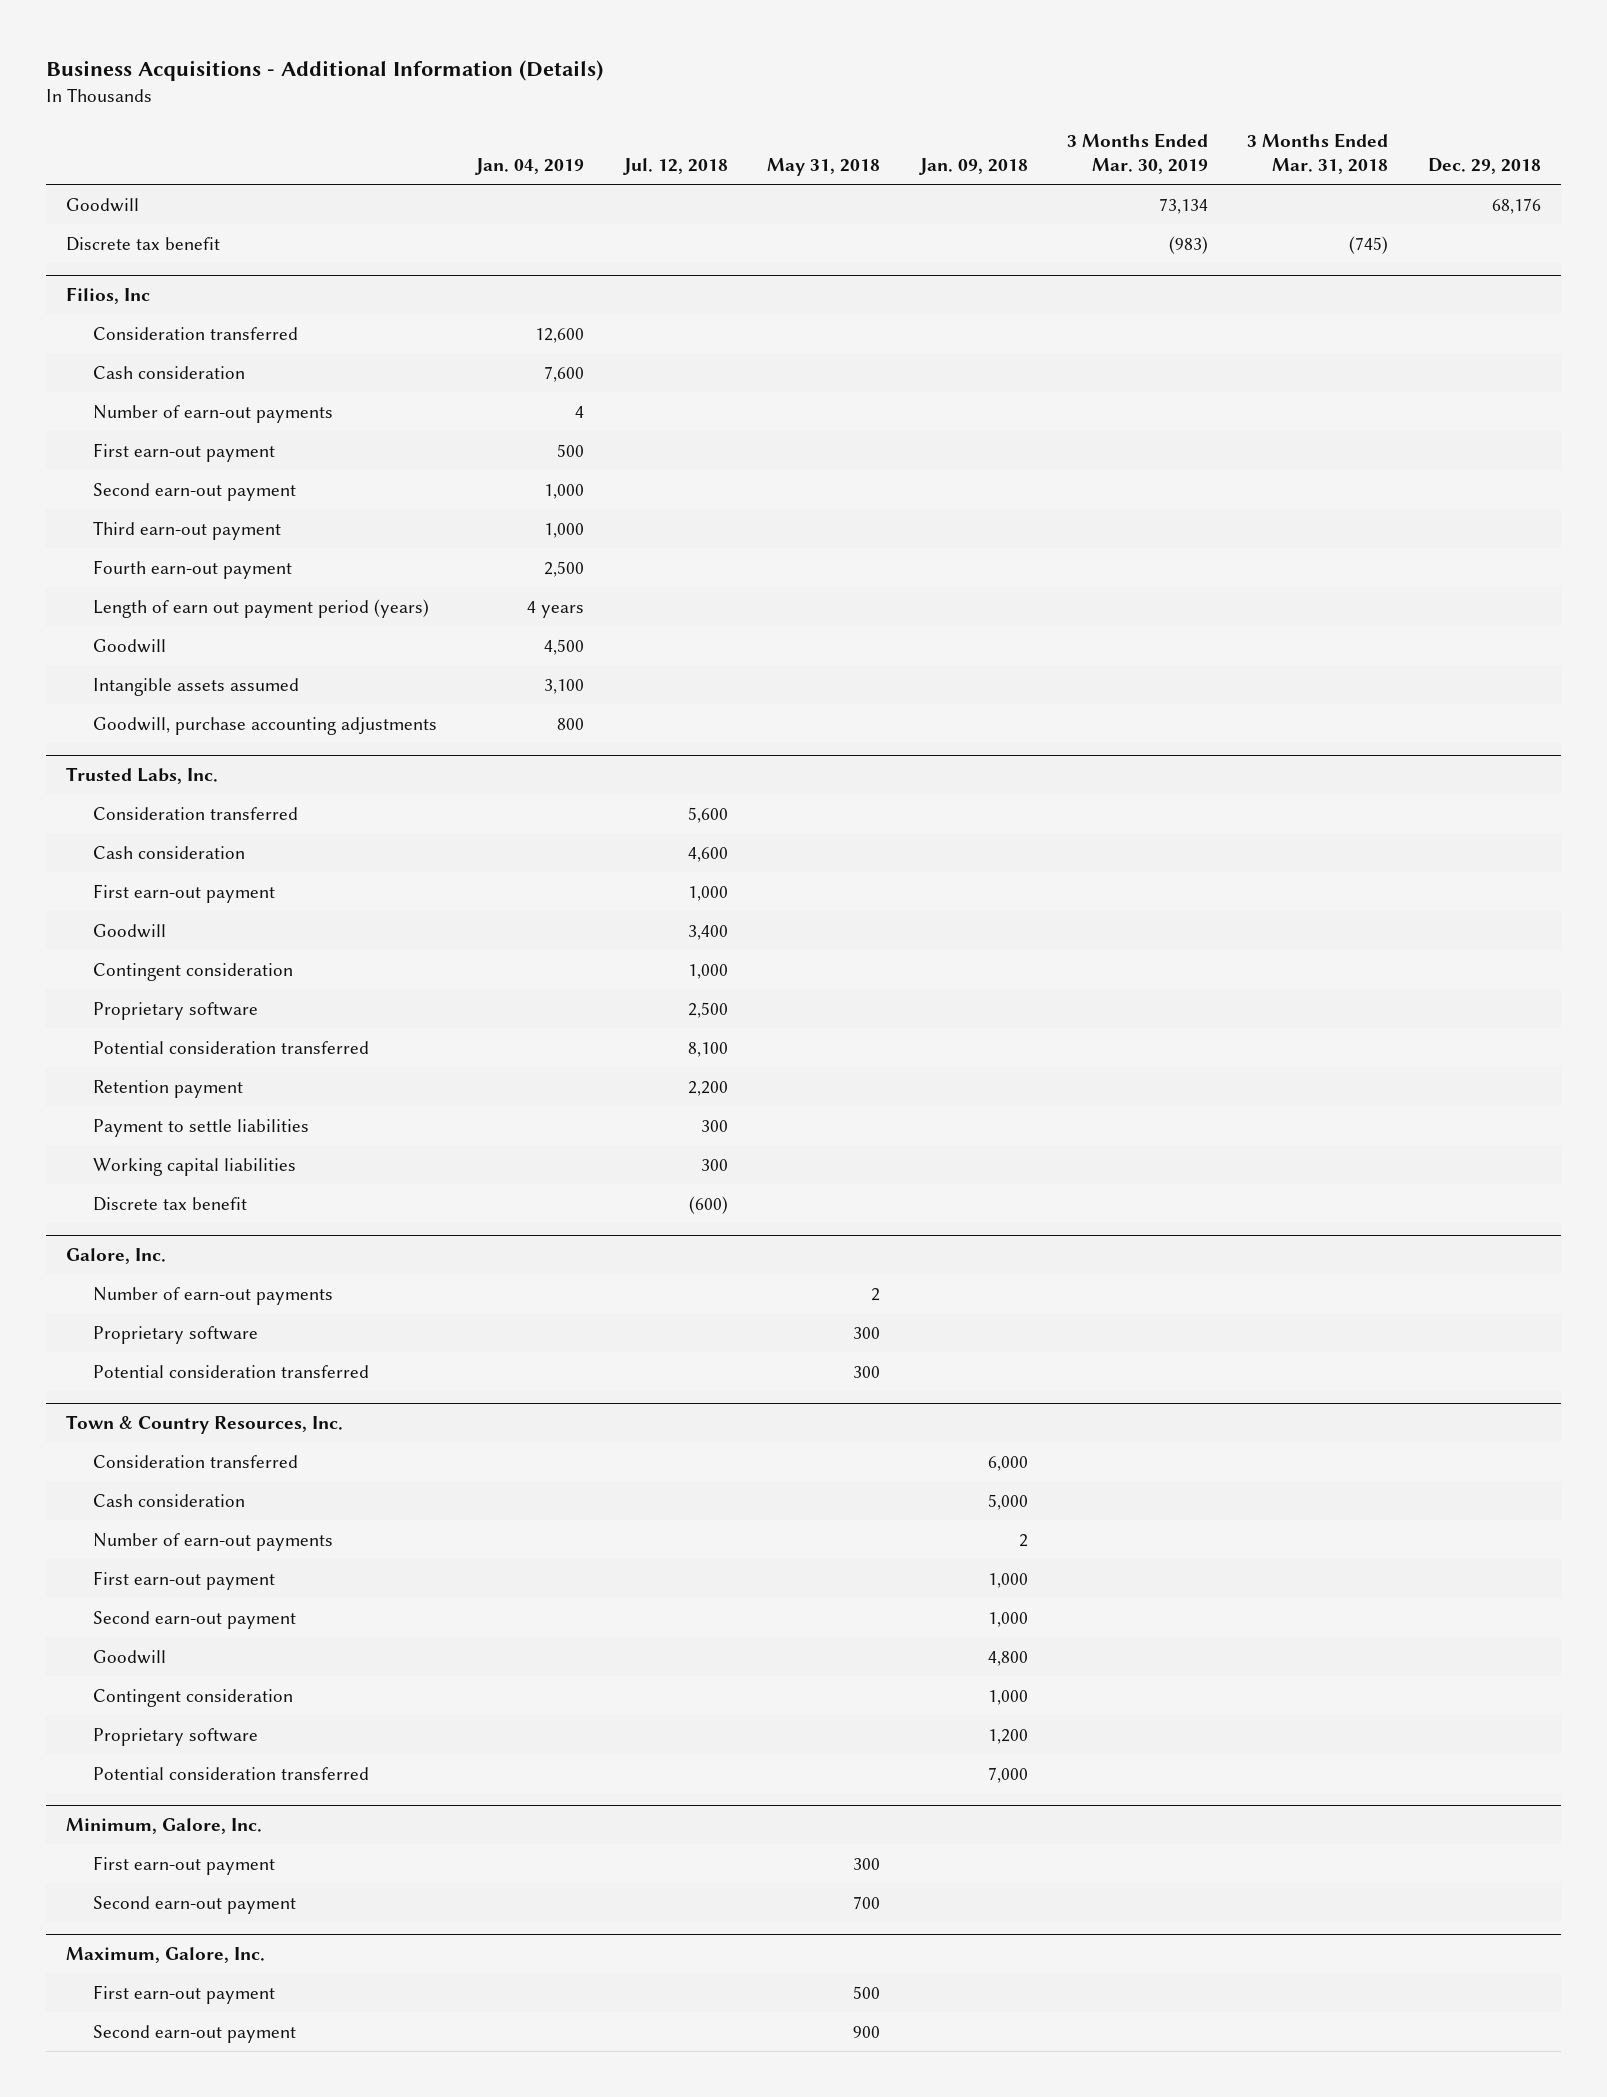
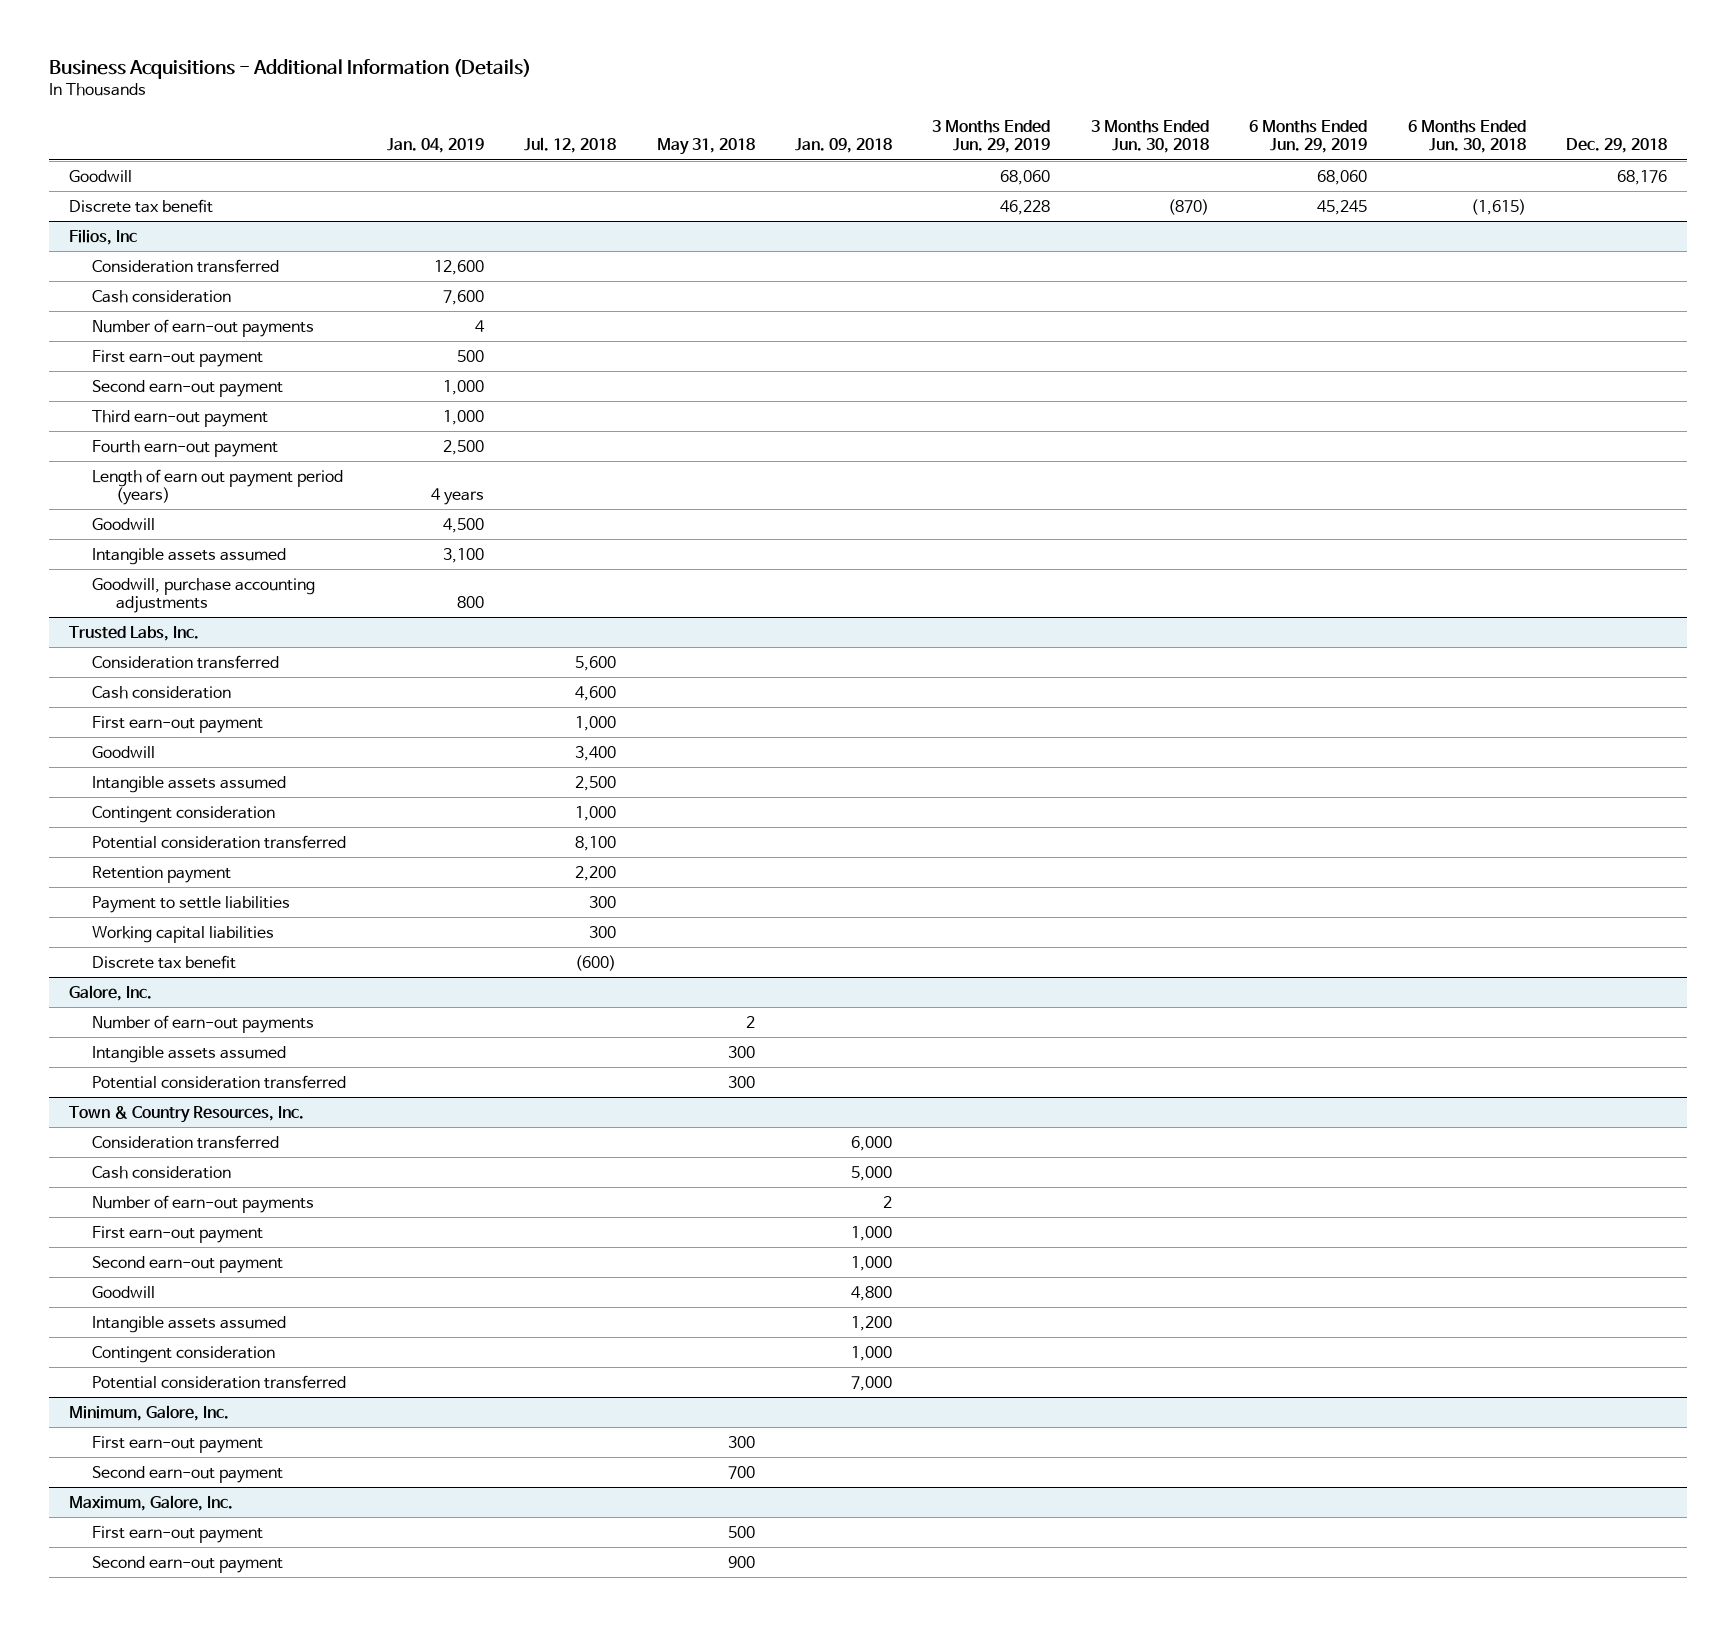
- | Jan. 04, 2019 | Jul. 12, 2018 | May 31, 2018 | Jan. 09, 2018 | 3 Months Ended Mar. 30, 2019 | 3 Months Ended Mar. 31, 2018 | Dec. 29, 2018
+ | Jan. 04, 2019 | Jul. 12, 2018 | May 31, 2018 | Jan. 09, 2018 | 3 Months Ended Jun. 29, 2019 | 3 Months Ended Jun. 30, 2018 | 6 Months Ended Jun. 29, 2019 | 6 Months Ended Jun. 30, 2018 | Dec. 29, 2018
@ Trusted Labs, Inc.
+ Intangible assets assumed | | 2,500 | | | | | | |
- Proprietary software | | 2,500 | | | | |
@ Galore, Inc.
- Proprietary software | | | 300 | | | |
+ Intangible assets assumed | | | 300 | | | | | |
@ Town & Country Resources, Inc.
+ Intangible assets assumed | | | | 1,200 | | | | |
- Proprietary software | | | | 1,200 | | |

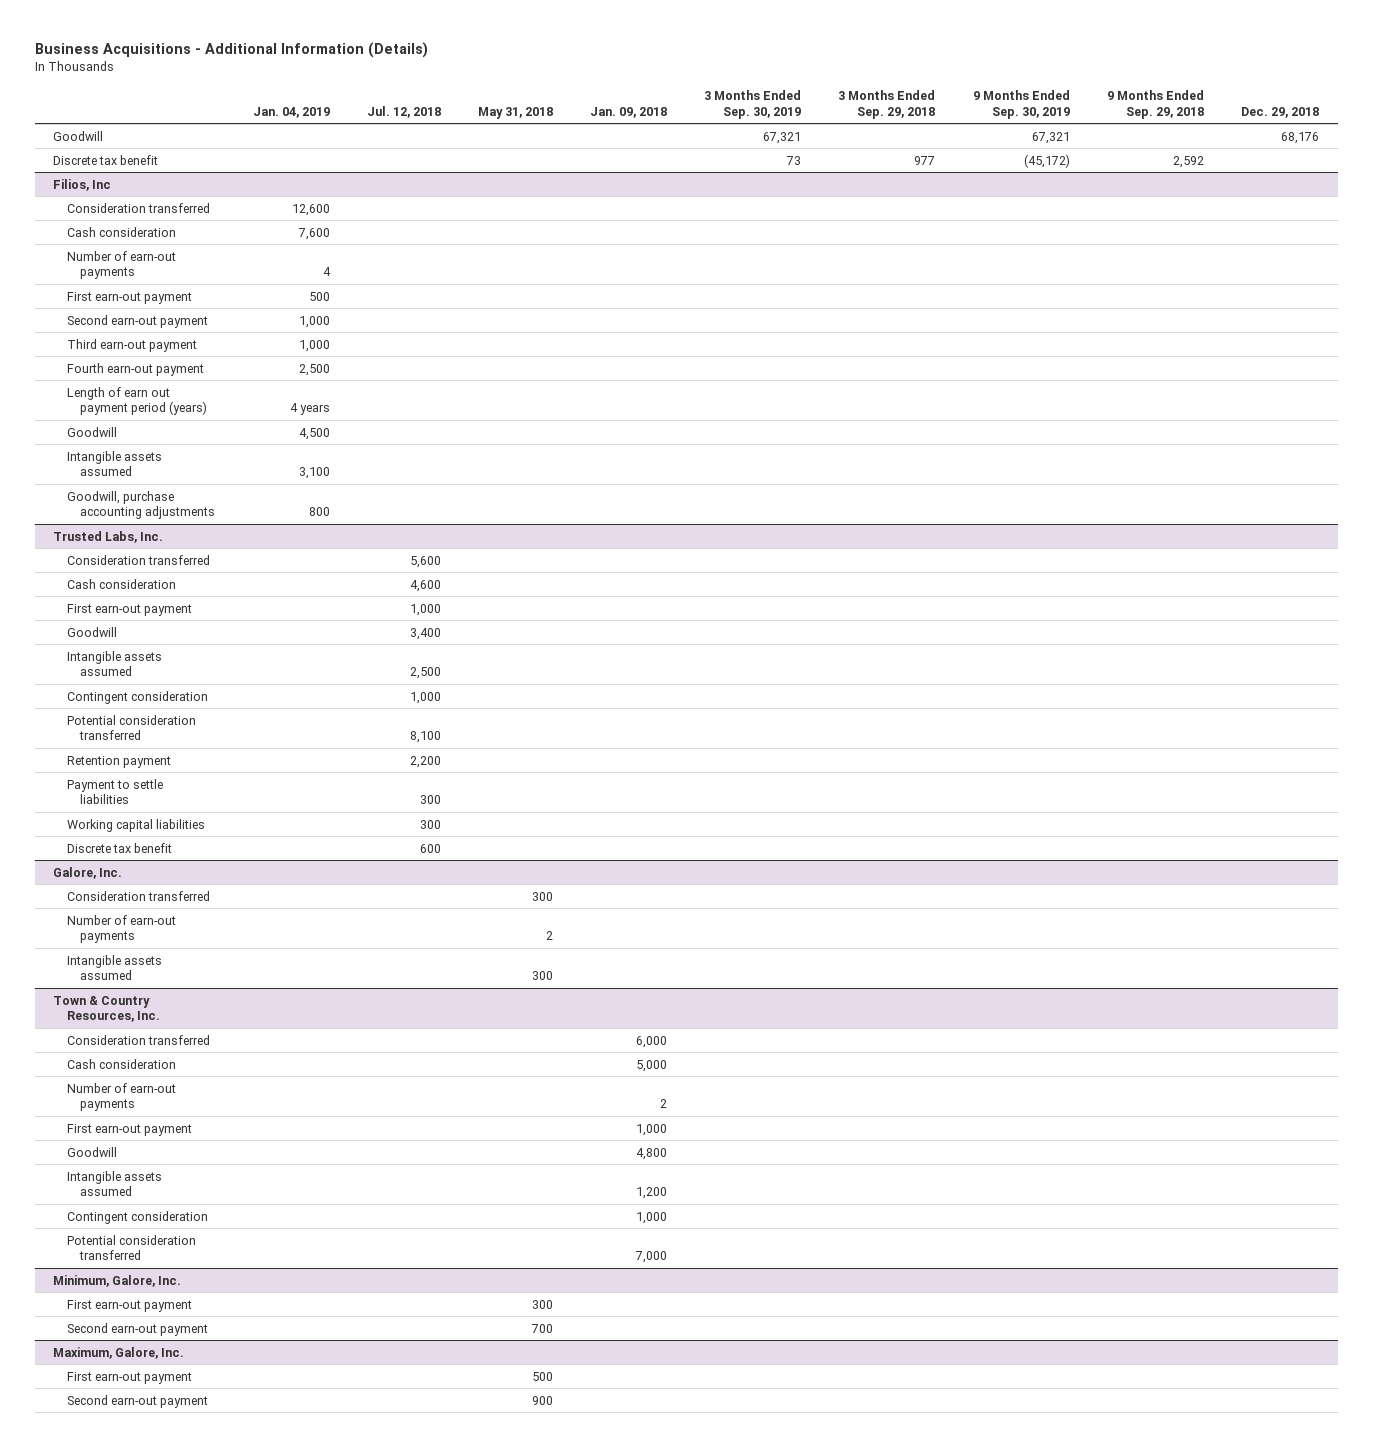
- | Jan. 04, 2019 | Jul. 12, 2018 | May 31, 2018 | Jan. 09, 2018 | 3 Months Ended Jun. 29, 2019 | 3 Months Ended Jun. 30, 2018 | 6 Months Ended Jun. 29, 2019 | 6 Months Ended Jun. 30, 2018 | Dec. 29, 2018
+ | Jan. 04, 2019 | Jul. 12, 2018 | May 31, 2018 | Jan. 09, 2018 | 3 Months Ended Sep. 30, 2019 | 3 Months Ended Sep. 29, 2018 | 9 Months Ended Sep. 30, 2019 | 9 Months Ended Sep. 29, 2018 | Dec. 29, 2018
@ Trusted Labs, Inc.
- Discrete tax benefit | | (600) | | | | | | |
+ Discrete tax benefit | | 600 | | | | | | |
@ Galore, Inc.
+ Consideration transferred | | | 300 | | | | | |
- Potential consideration transferred | | | 300 | | | | | |
@ Town & Country Resources, Inc.
- Second earn-out payment | | | | 1,000 | | | | |

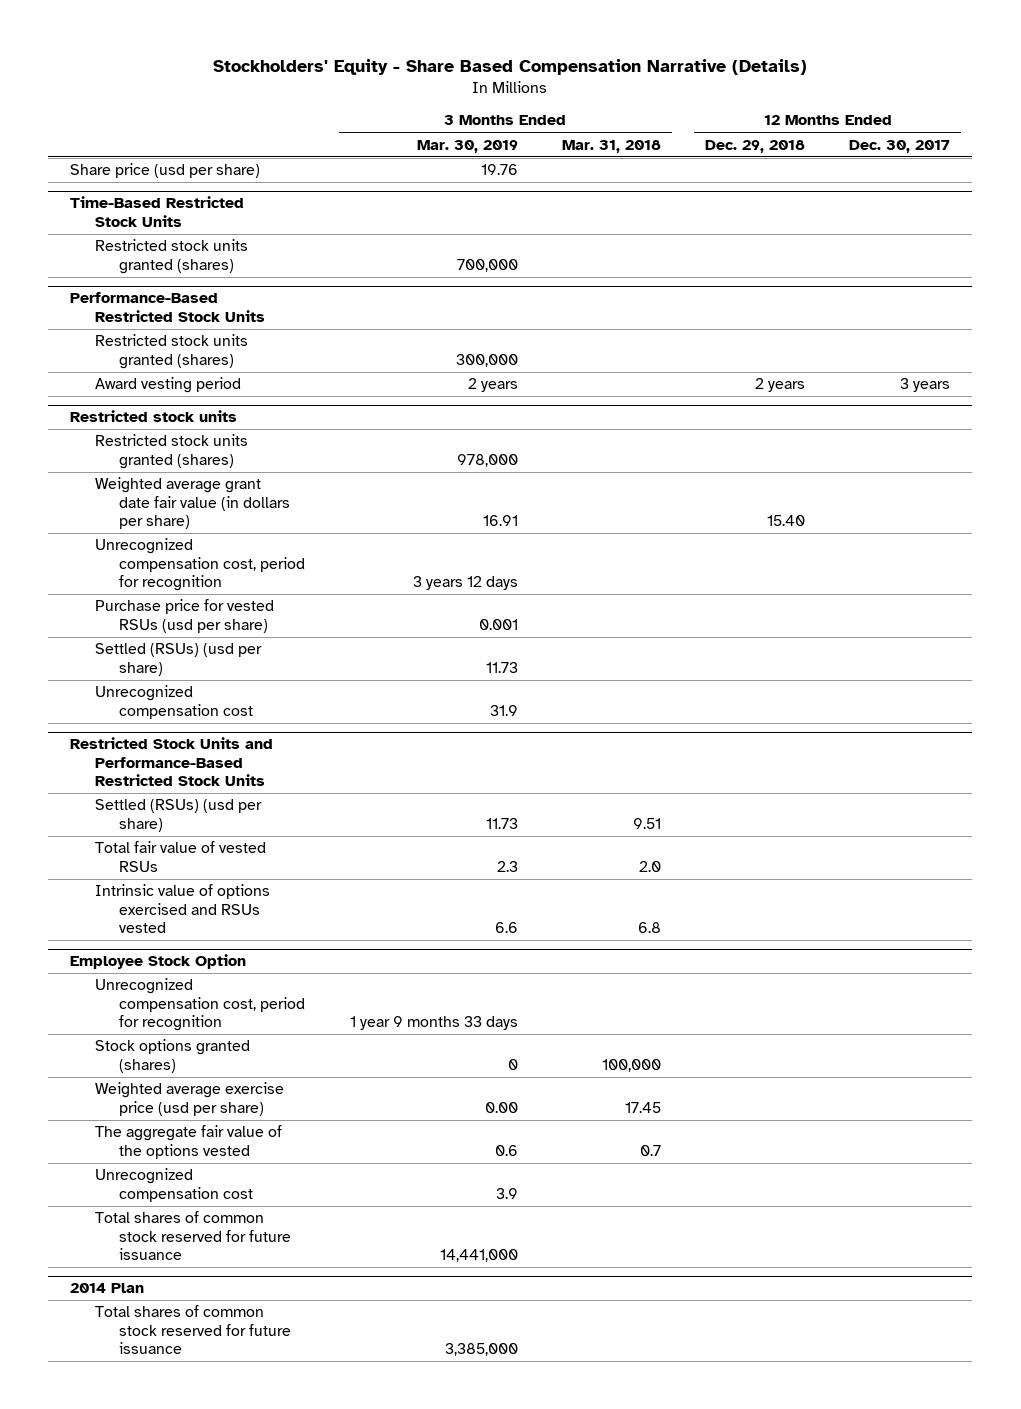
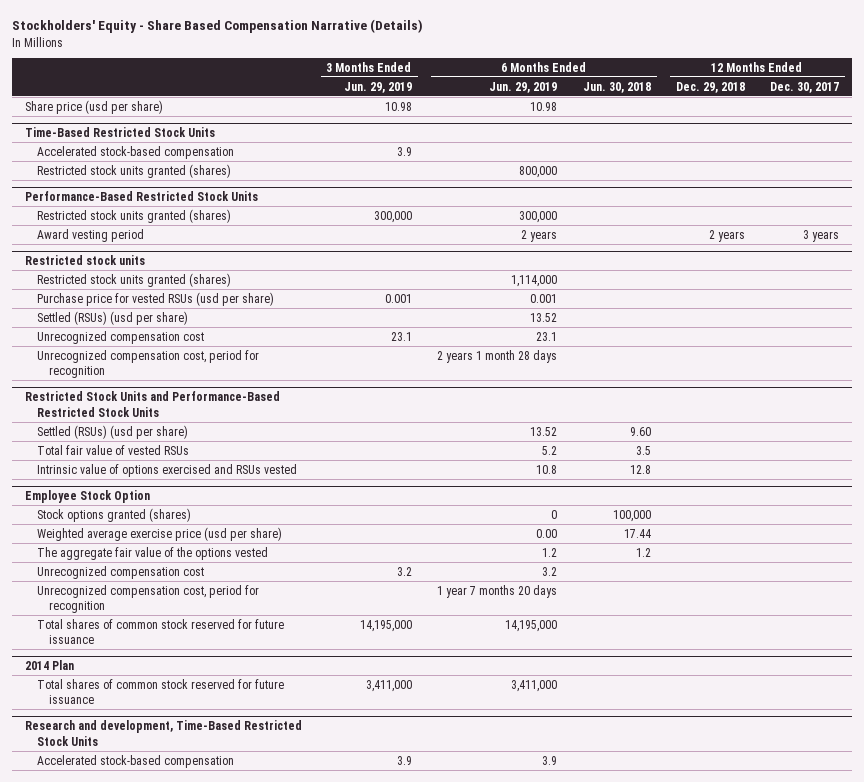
- | 3 Months Ended Mar. 30, 2019 | 3 Months Ended Mar. 31, 2018 | 12 Months Ended Dec. 29, 2018 | 12 Months Ended Dec. 30, 2017
+ | 3 Months Ended Jun. 29, 2019 | 6 Months Ended Jun. 29, 2019 | 6 Months Ended Jun. 30, 2018 | 12 Months Ended Dec. 29, 2018 | 12 Months Ended Dec. 30, 2017
@ Time-Based Restricted Stock Units
+ Accelerated stock-based compensation | 3.9 | | | |
@ Restricted stock units
- Weighted average grant date fair value (in dollars per share) | 16.91 | | 15.40 |
moved down: Unrecognized compensation cost, period for recognition | | 2 years 1 month 28 days | | |
@ Employee Stock Option
moved down: Unrecognized compensation cost, period for recognition | | 1 year 7 months 20 days | | |
+ Research and development, Time-Based Restricted Stock Units
+ Accelerated stock-based compensation | 3.9 | 3.9 | | |

